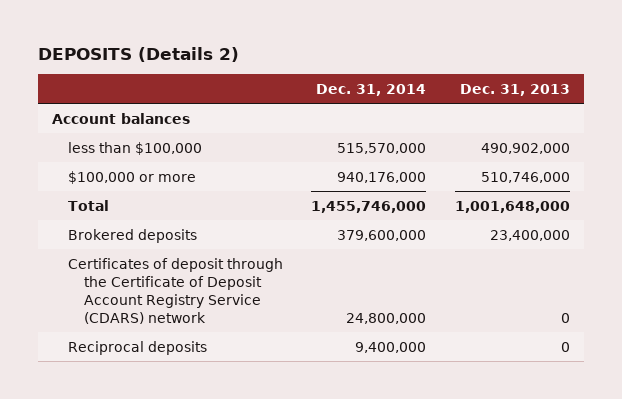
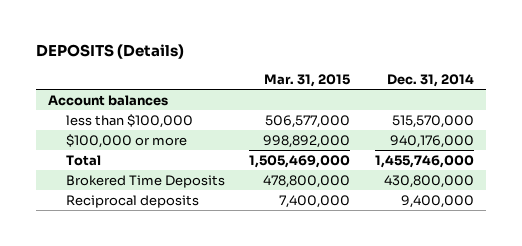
- DEPOSITS (Details 2)
+ DEPOSITS (Details)
- | Dec. 31, 2014 | Dec. 31, 2013
+ | Mar. 31, 2015 | Dec. 31, 2014
- Brokered deposits | 379,600,000 | 23,400,000
- Certificates of deposit through the Certificate of Deposit Account Registry Service (CDARS) network | 24,800,000 | 0
+ Brokered Time Deposits | 478,800,000 | 430,800,000

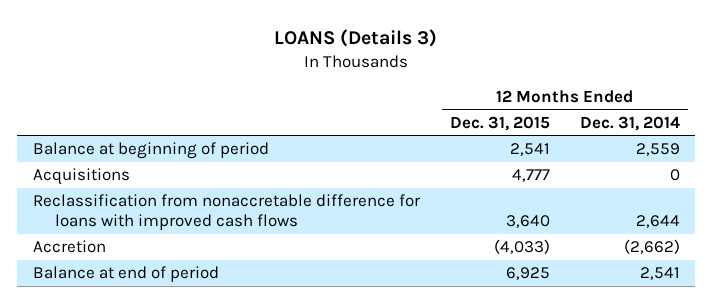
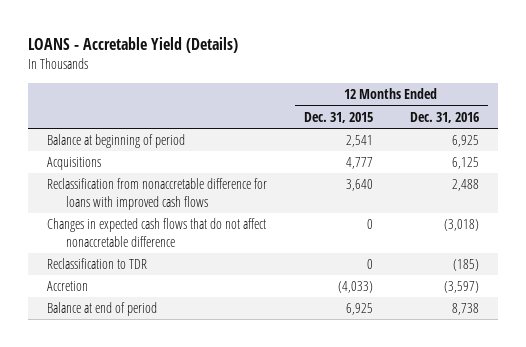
- LOANS (Details 3)
+ LOANS - Accretable Yield (Details)
- | 12 Months Ended Dec. 31, 2015 | 12 Months Ended Dec. 31, 2014
+ | 12 Months Ended Dec. 31, 2015 | 12 Months Ended Dec. 31, 2016
+ Changes in expected cash flows that do not affect nonaccretable difference | 0 | (3,018)
+ Reclassification to TDR | 0 | (185)

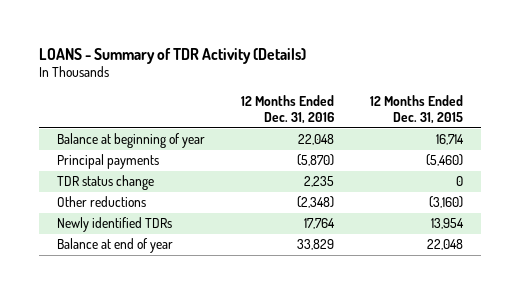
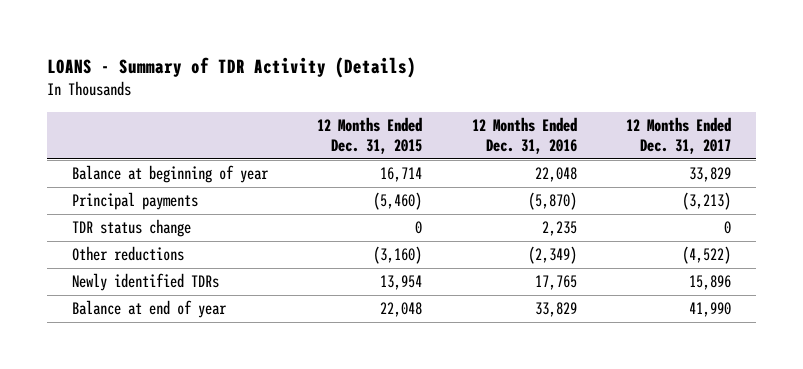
- | 12 Months Ended Dec. 31, 2016 | 12 Months Ended Dec. 31, 2015
+ | 12 Months Ended Dec. 31, 2015 | 12 Months Ended Dec. 31, 2016 | 12 Months Ended Dec. 31, 2017
- Other reductions | (2,348) | (3,160)
- Newly identified TDRs | 17,764 | 13,954
+ Other reductions | (3,160) | (2,349) | (4,522)
+ Newly identified TDRs | 13,954 | 17,765 | 15,896

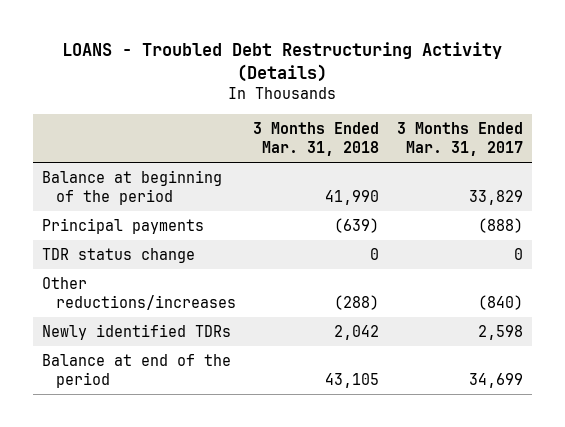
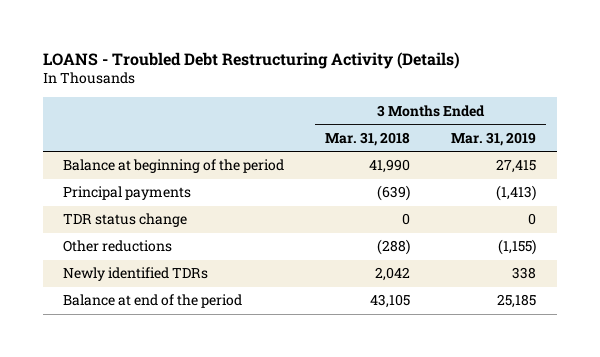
- | 3 Months Ended Mar. 31, 2018 | 3 Months Ended Mar. 31, 2017
+ | 3 Months Ended Mar. 31, 2018 | 3 Months Ended Mar. 31, 2019
- Other reductions/increases | (288) | (840)
+ Other reductions | (288) | (1,155)

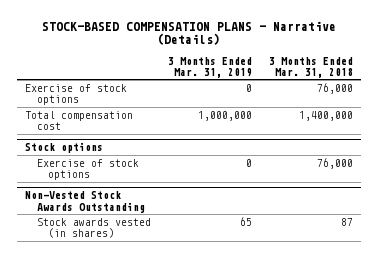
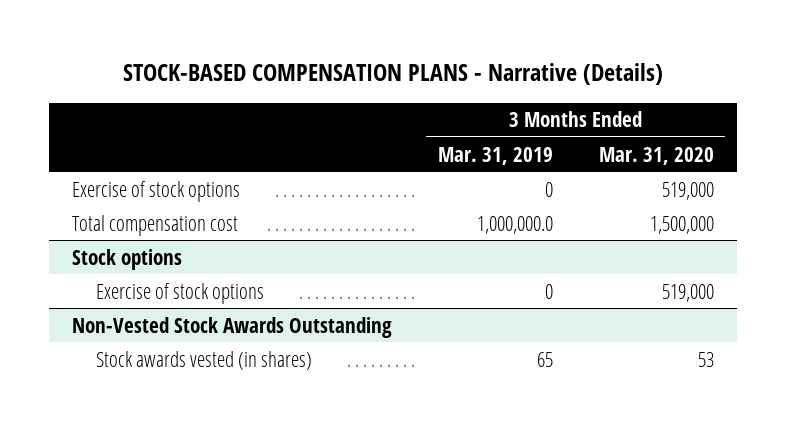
- | 3 Months Ended Mar. 31, 2019 | 3 Months Ended Mar. 31, 2018
+ | 3 Months Ended Mar. 31, 2019 | 3 Months Ended Mar. 31, 2020
- Total compensation cost | 1,000,000 | 1,400,000
+ Total compensation cost | 1,000,000.0 | 1,500,000

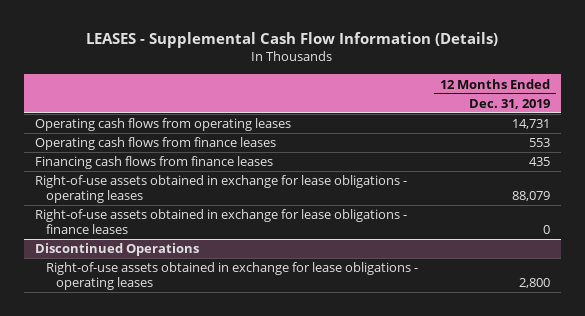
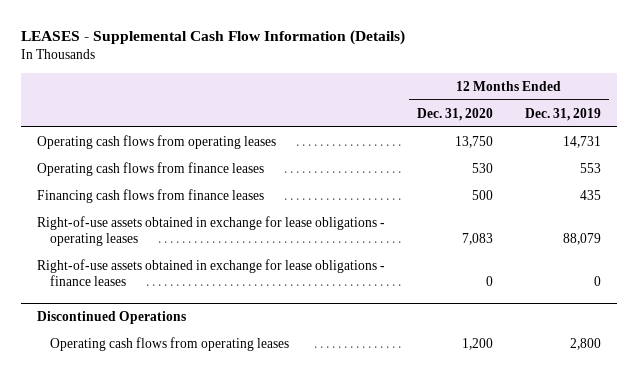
- | 12 Months Ended Dec. 31, 2019
+ | 12 Months Ended Dec. 31, 2020 | 12 Months Ended Dec. 31, 2019
@ Discontinued Operations
- Right-of-use assets obtained in exchange for lease obligations - operating leases | 2,800
+ Operating cash flows from operating leases | 1,200 | 2,800

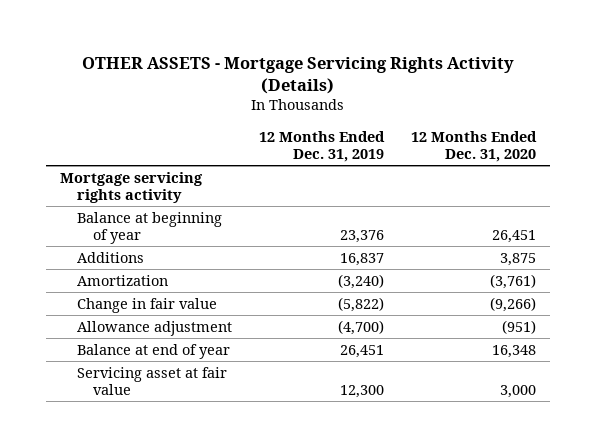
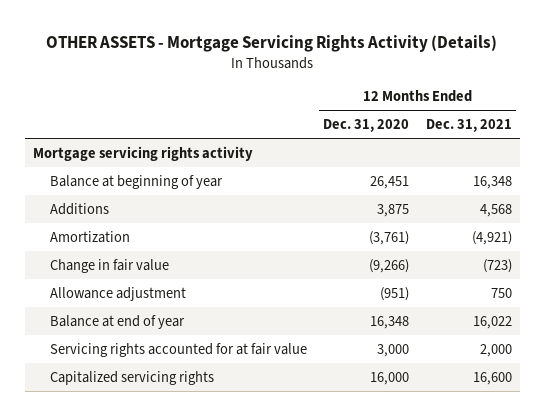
- | 12 Months Ended Dec. 31, 2019 | 12 Months Ended Dec. 31, 2020
+ | 12 Months Ended Dec. 31, 2020 | 12 Months Ended Dec. 31, 2021
- Servicing asset at fair value | 12,300 | 3,000
+ Servicing rights accounted for at fair value | 3,000 | 2,000
+ Capitalized servicing rights | 16,000 | 16,600

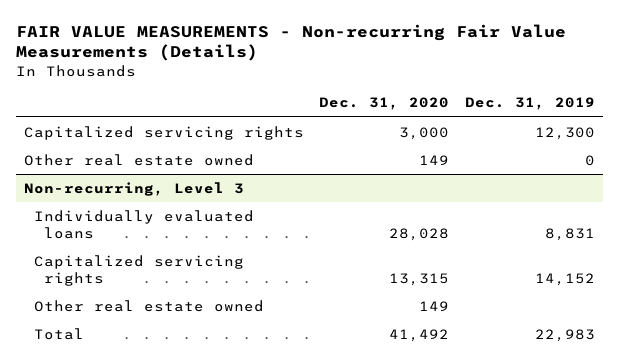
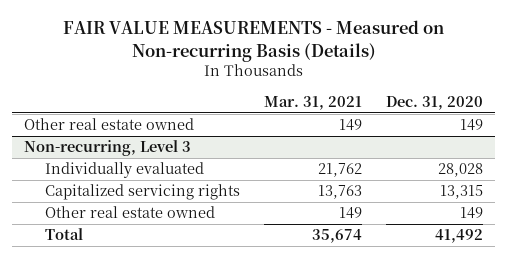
- FAIR VALUE MEASUREMENTS - Non-recurring Fair Value Measurements (Details)
+ FAIR VALUE MEASUREMENTS - Measured on Non-recurring Basis (Details)
- | Dec. 31, 2020 | Dec. 31, 2019
+ | Mar. 31, 2021 | Dec. 31, 2020
- Capitalized servicing rights | 3,000 | 12,300
@ Non-recurring, Level 3
- Individually evaluated loans | 28,028 | 8,831
+ Individually evaluated | 21,762 | 28,028

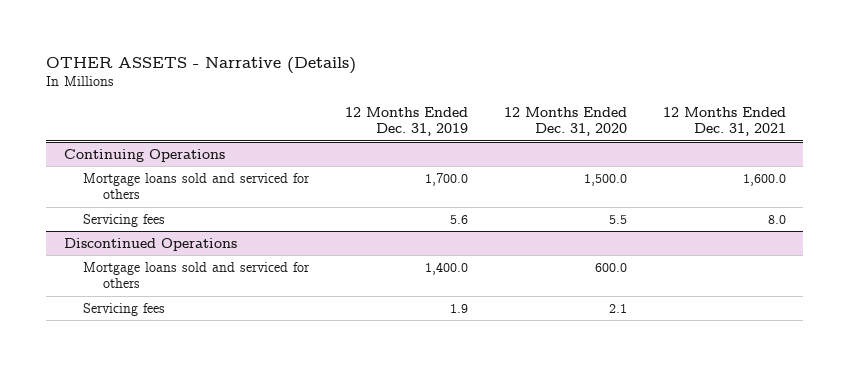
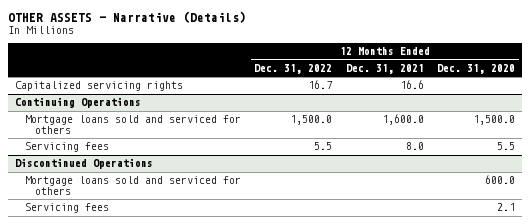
- | 12 Months Ended Dec. 31, 2019 | 12 Months Ended Dec. 31, 2020 | 12 Months Ended Dec. 31, 2021
+ | 12 Months Ended Dec. 31, 2022 | 12 Months Ended Dec. 31, 2021 | 12 Months Ended Dec. 31, 2020
+ Capitalized servicing rights | 16.7 | 16.6 |

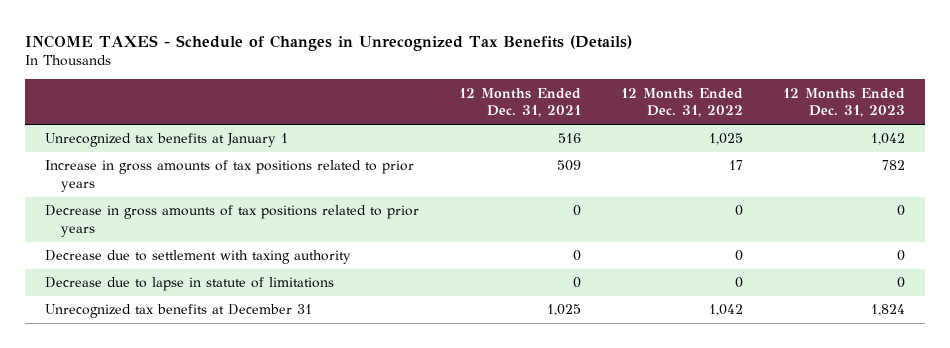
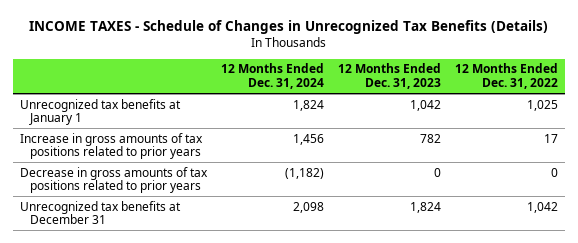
- | 12 Months Ended Dec. 31, 2021 | 12 Months Ended Dec. 31, 2022 | 12 Months Ended Dec. 31, 2023
+ | 12 Months Ended Dec. 31, 2024 | 12 Months Ended Dec. 31, 2023 | 12 Months Ended Dec. 31, 2022
- Decrease due to settlement with taxing authority | 0 | 0 | 0
- Decrease due to lapse in statute of limitations | 0 | 0 | 0

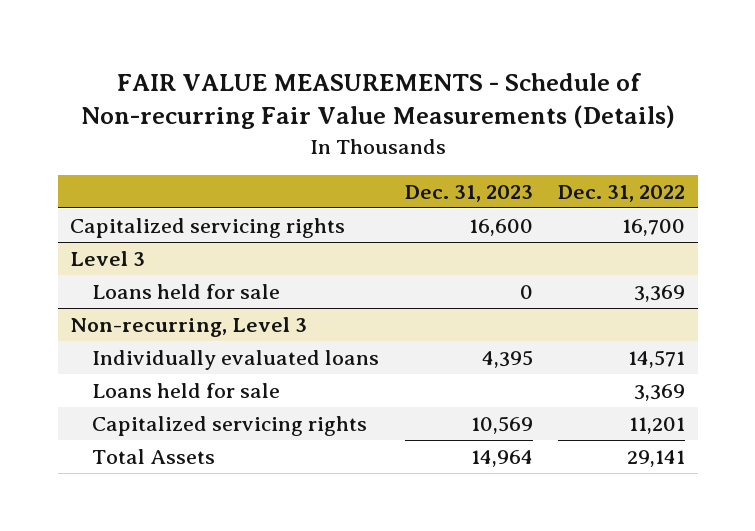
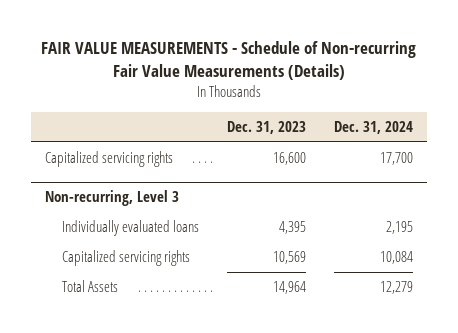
- | Dec. 31, 2023 | Dec. 31, 2022
+ | Dec. 31, 2023 | Dec. 31, 2024
- Level 3
- Loans held for sale | 0 | 3,369
@ Non-recurring, Level 3
- Loans held for sale | | 3,369

